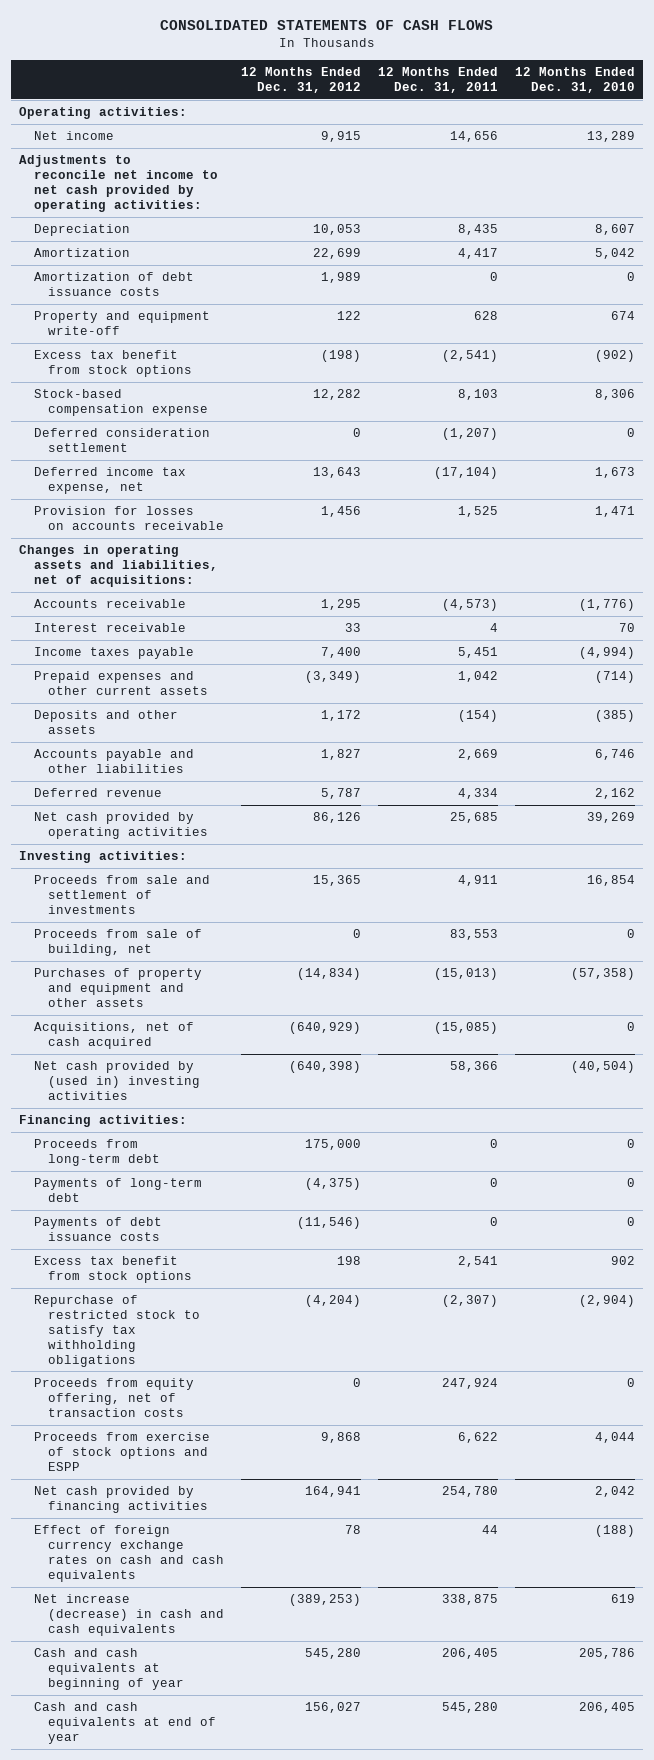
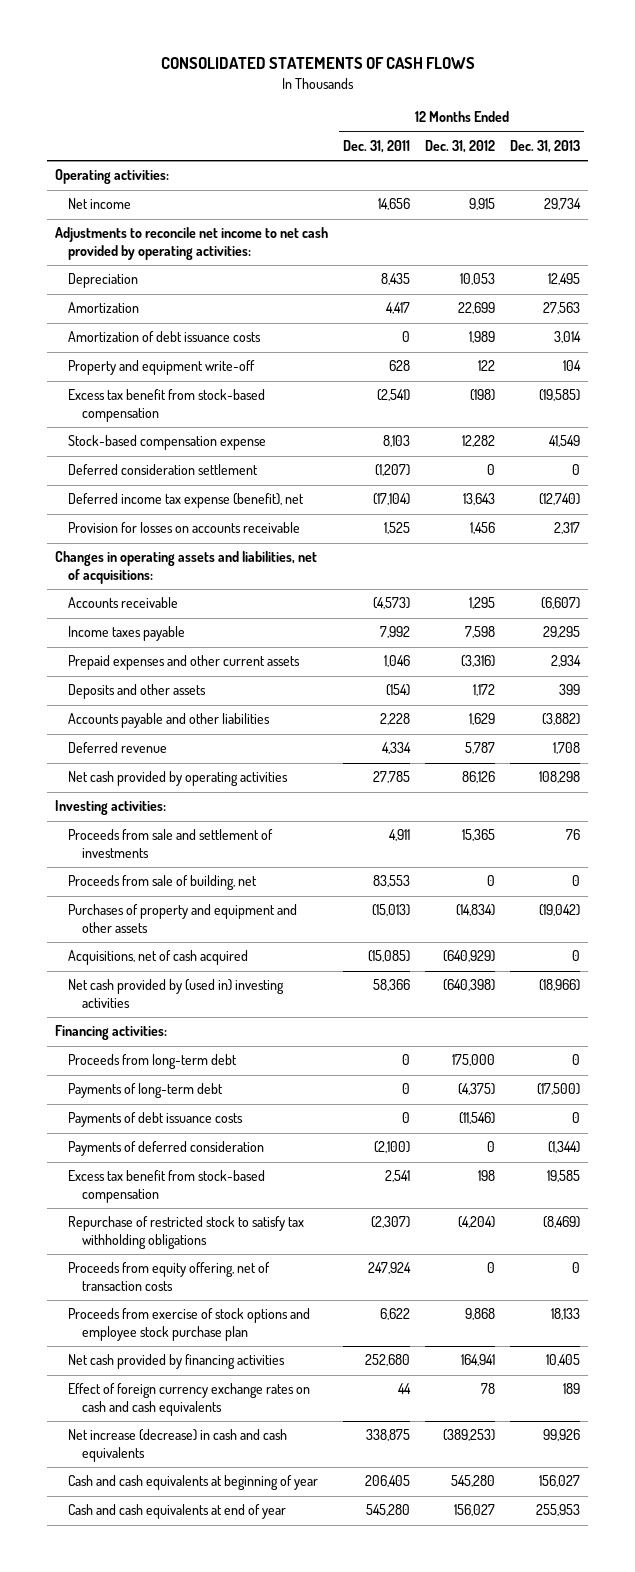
- | 12 Months Ended Dec. 31, 2012 | 12 Months Ended Dec. 31, 2011 | 12 Months Ended Dec. 31, 2010
+ | 12 Months Ended Dec. 31, 2011 | 12 Months Ended Dec. 31, 2012 | 12 Months Ended Dec. 31, 2013
- Excess tax benefit from stock options | (198) | (2,541) | (902)
+ Excess tax benefit from stock-based compensation | (2,541) | (198) | (19,585)
- Deferred income tax expense, net | 13,643 | (17,104) | 1,673
+ Deferred income tax expense (benefit), net | (17,104) | 13,643 | (12,740)
- Interest receivable | 33 | 4 | 70
- Income taxes payable | 7,400 | 5,451 | (4,994)
- Prepaid expenses and other current assets | (3,349) | 1,042 | (714)
+ Income taxes payable | 7,992 | 7,598 | 29,295
+ Prepaid expenses and other current assets | 1,046 | (3,316) | 2,934
- Accounts payable and other liabilities | 1,827 | 2,669 | 6,746
+ Accounts payable and other liabilities | 2,228 | 1,629 | (3,882)
- Net cash provided by operating activities | 86,126 | 25,685 | 39,269
+ Net cash provided by operating activities | 27,785 | 86,126 | 108,298
- Excess tax benefit from stock options | 198 | 2,541 | 902
+ Payments of deferred consideration | (2,100) | 0 | (1,344)
+ Excess tax benefit from stock-based compensation | 2,541 | 198 | 19,585
- Proceeds from exercise of stock options and ESPP | 9,868 | 6,622 | 4,044
- Net cash provided by financing activities | 164,941 | 254,780 | 2,042
+ Proceeds from exercise of stock options and employee stock purchase plan | 6,622 | 9,868 | 18,133
+ Net cash provided by financing activities | 252,680 | 164,941 | 10,405

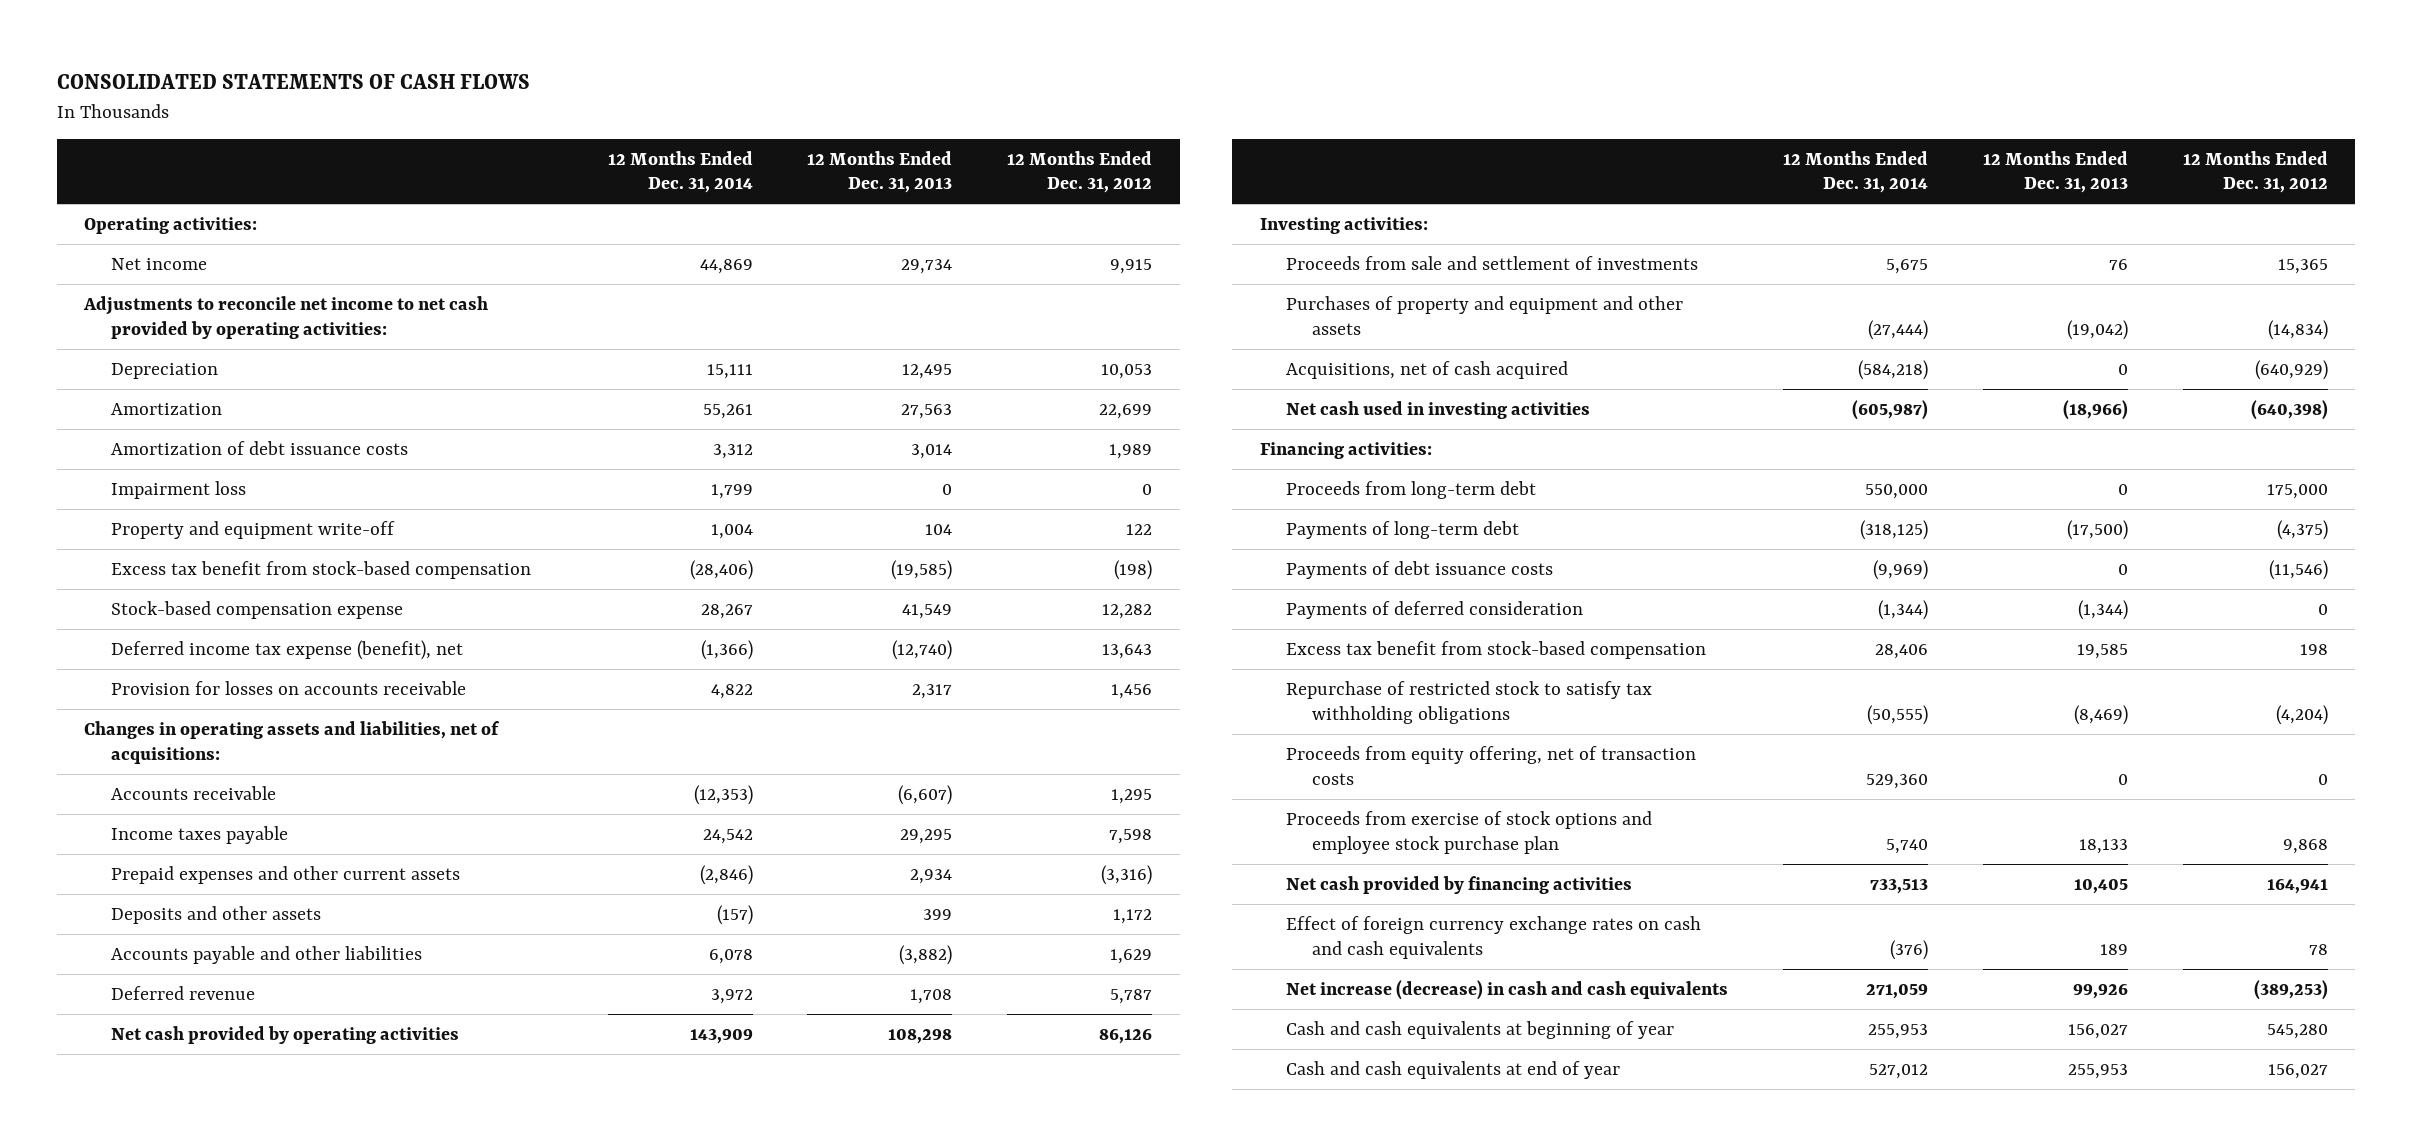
- | 12 Months Ended Dec. 31, 2011 | 12 Months Ended Dec. 31, 2012 | 12 Months Ended Dec. 31, 2013
+ | 12 Months Ended Dec. 31, 2014 | 12 Months Ended Dec. 31, 2013 | 12 Months Ended Dec. 31, 2012
+ Impairment loss | 1,799 | 0 | 0
- Deferred consideration settlement | (1,207) | 0 | 0
- Proceeds from sale of building, net | 83,553 | 0 | 0
- Net cash provided by (used in) investing activities | 58,366 | (640,398) | (18,966)
+ Net cash used in investing activities | (605,987) | (18,966) | (640,398)

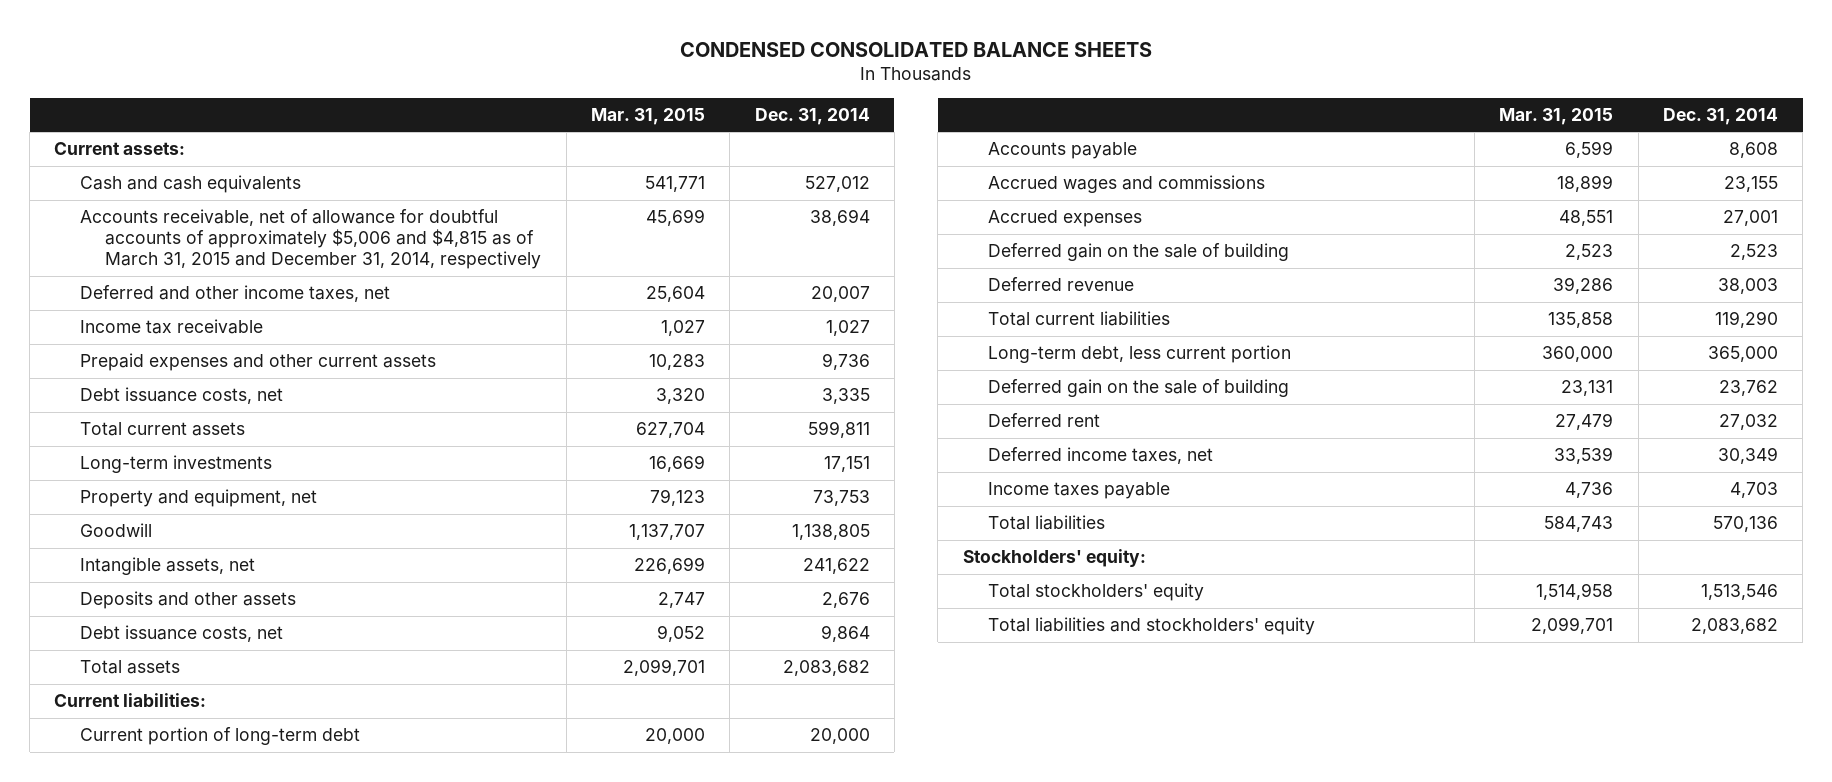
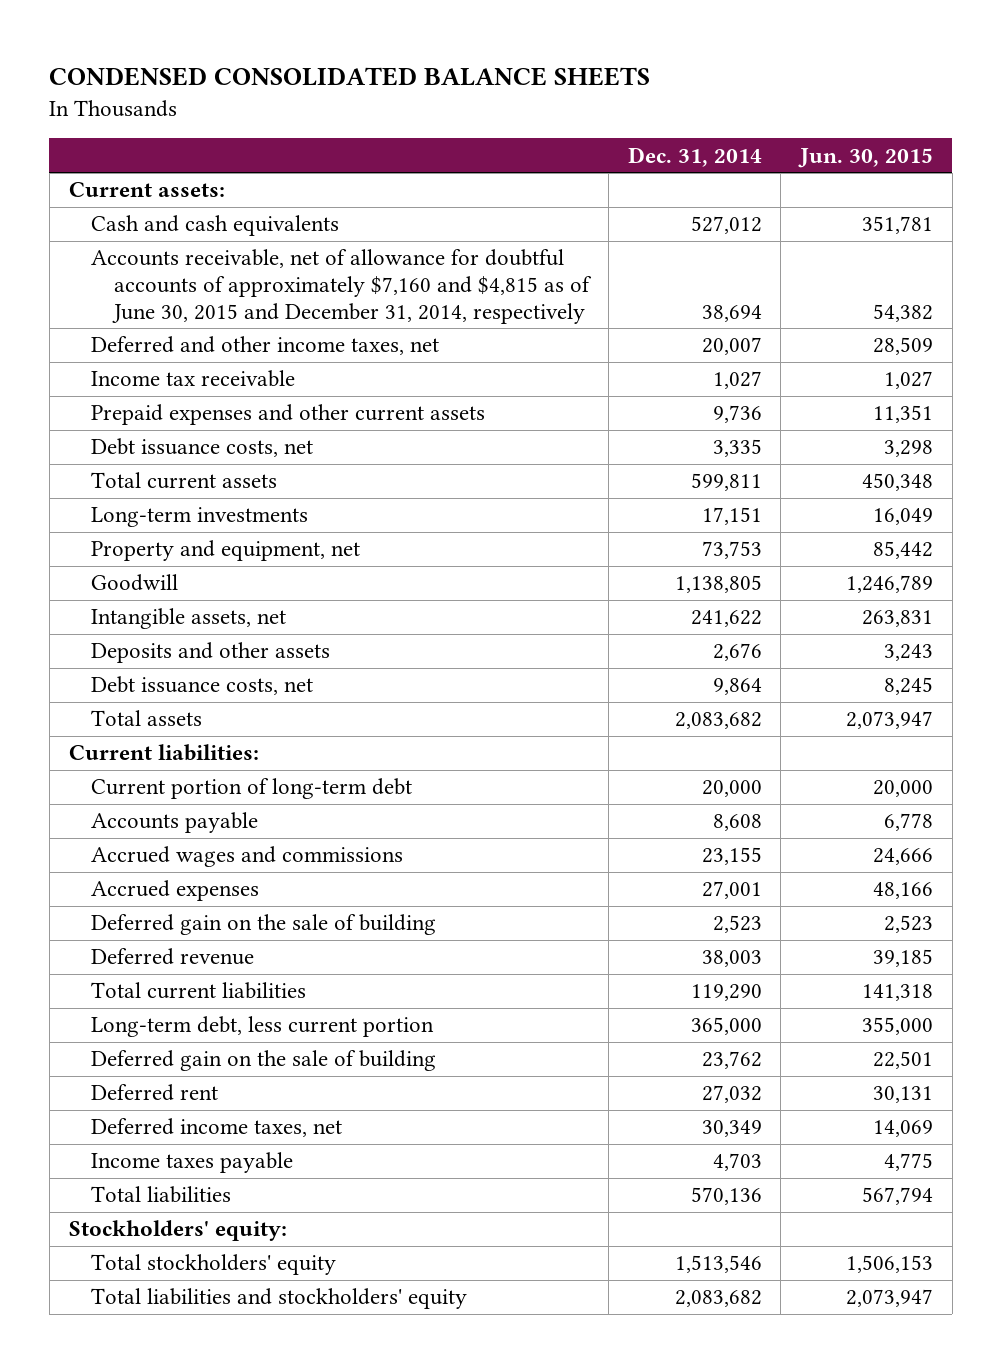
- | Mar. 31, 2015 | Dec. 31, 2014
+ | Dec. 31, 2014 | Jun. 30, 2015
- Accounts receivable, net of allowance for doubtful accounts of approximately $5,006 and $4,815 as of March 31, 2015 and December 31, 2014, respectively | 45,699 | 38,694
+ Accounts receivable, net of allowance for doubtful accounts of approximately $7,160 and $4,815 as of June 30, 2015 and December 31, 2014, respectively | 38,694 | 54,382

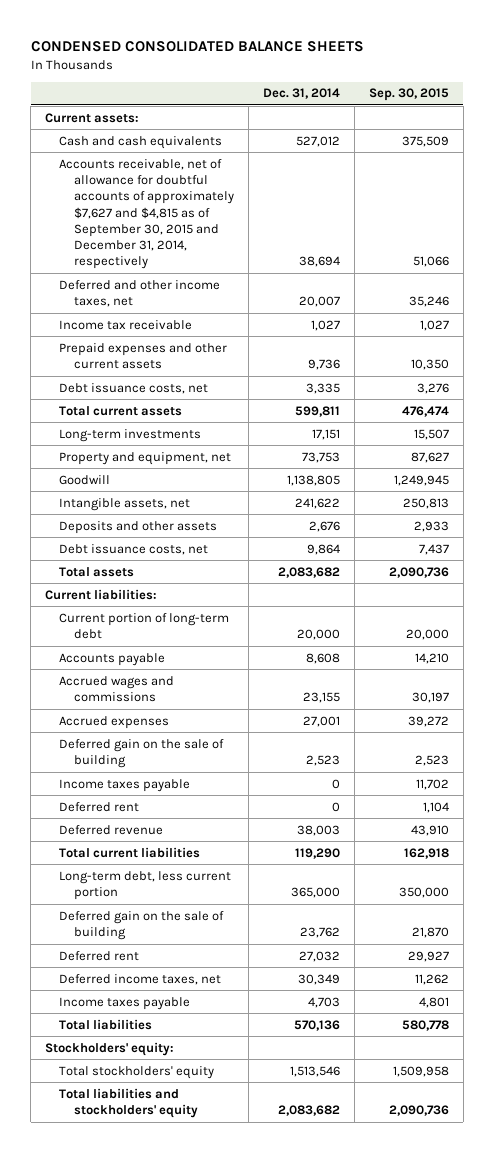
- | Dec. 31, 2014 | Jun. 30, 2015
+ | Dec. 31, 2014 | Sep. 30, 2015
- Accounts receivable, net of allowance for doubtful accounts of approximately $7,160 and $4,815 as of June 30, 2015 and December 31, 2014, respectively | 38,694 | 54,382
+ Accounts receivable, net of allowance for doubtful accounts of approximately $7,627 and $4,815 as of September 30, 2015 and December 31, 2014, respectively | 38,694 | 51,066
+ Income taxes payable | 0 | 11,702
+ Deferred rent | 0 | 1,104

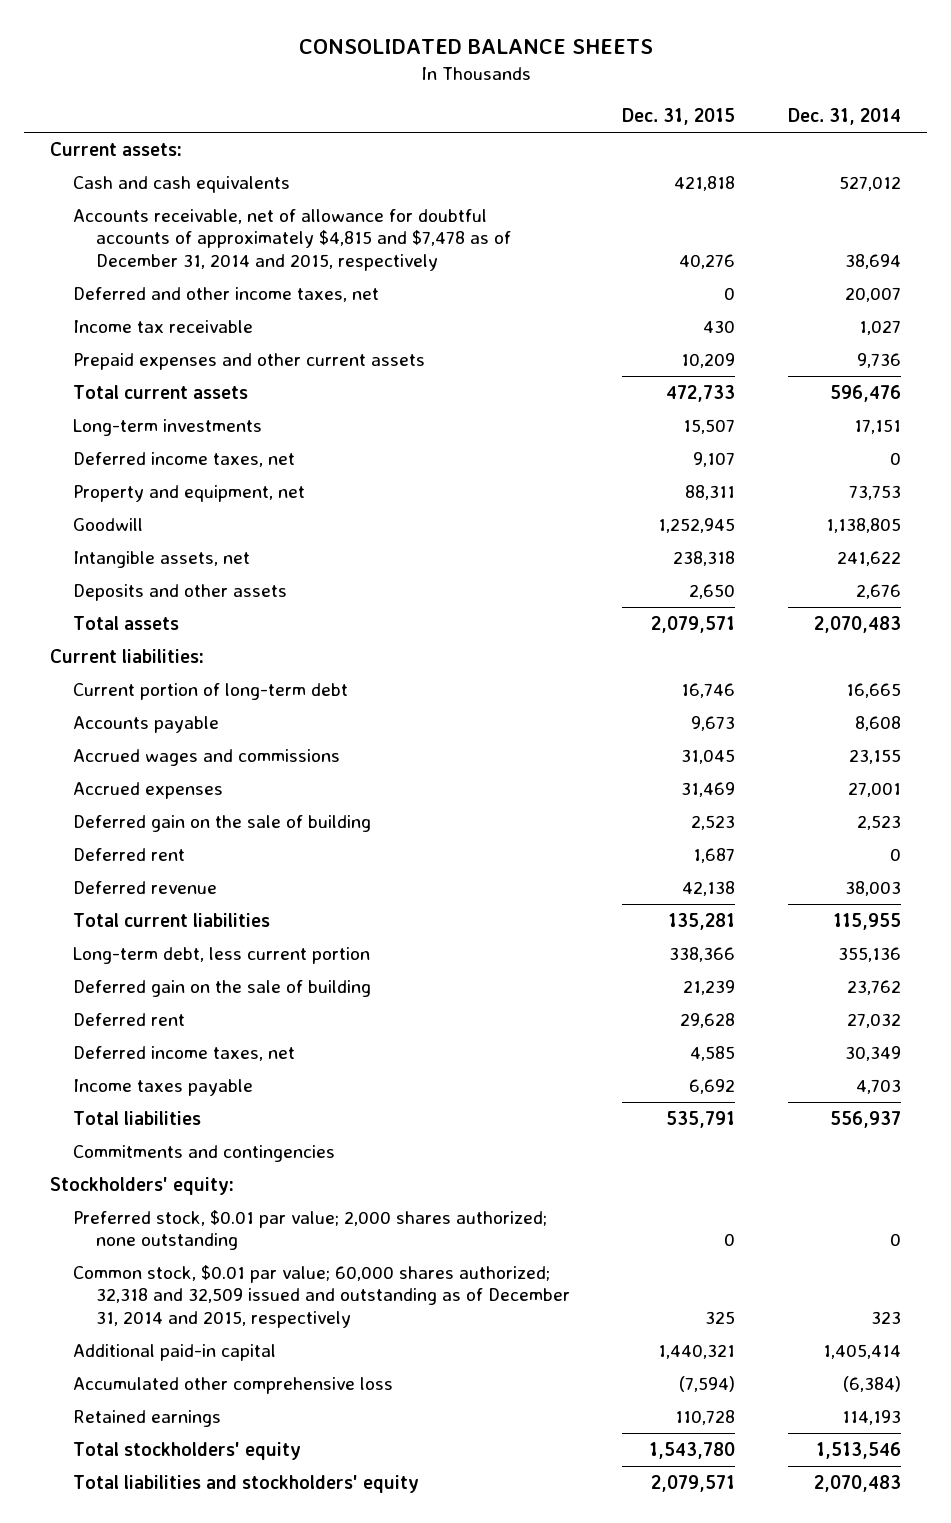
- CONDENSED CONSOLIDATED BALANCE SHEETS
+ CONSOLIDATED BALANCE SHEETS
- | Dec. 31, 2014 | Sep. 30, 2015
+ | Dec. 31, 2015 | Dec. 31, 2014
- Accounts receivable, net of allowance for doubtful accounts of approximately $7,627 and $4,815 as of September 30, 2015 and December 31, 2014, respectively | 38,694 | 51,066
+ Accounts receivable, net of allowance for doubtful accounts of approximately $4,815 and $7,478 as of December 31, 2014 and 2015, respectively | 40,276 | 38,694
- Debt issuance costs, net | 3,335 | 3,276
- Total current assets | 599,811 | 476,474
+ Total current assets | 472,733 | 596,476
+ Deferred income taxes, net | 9,107 | 0
- Debt issuance costs, net | 9,864 | 7,437
- Total assets | 2,083,682 | 2,090,736
+ Total assets | 2,079,571 | 2,070,483
- Current portion of long-term debt | 20,000 | 20,000
+ Current portion of long-term debt | 16,746 | 16,665
- Income taxes payable | 0 | 11,702
- Total current liabilities | 119,290 | 162,918
- Long-term debt, less current portion | 365,000 | 350,000
+ Total current liabilities | 135,281 | 115,955
+ Long-term debt, less current portion | 338,366 | 355,136
- Total liabilities | 570,136 | 580,778
+ Total liabilities | 535,791 | 556,937
+ Commitments and contingencies
+ Preferred stock, $0.01 par value; 2,000 shares authorized; none outstanding | 0 | 0
+ Common stock, $0.01 par value; 60,000 shares authorized; 32,318 and 32,509 issued and outstanding as of December 31, 2014 and 2015, respectively | 325 | 323
+ Additional paid-in capital | 1,440,321 | 1,405,414
+ Accumulated other comprehensive loss | (7,594) | (6,384)
+ Retained earnings | 110,728 | 114,193
- Total liabilities and stockholders' equity | 2,083,682 | 2,090,736
+ Total liabilities and stockholders' equity | 2,079,571 | 2,070,483

